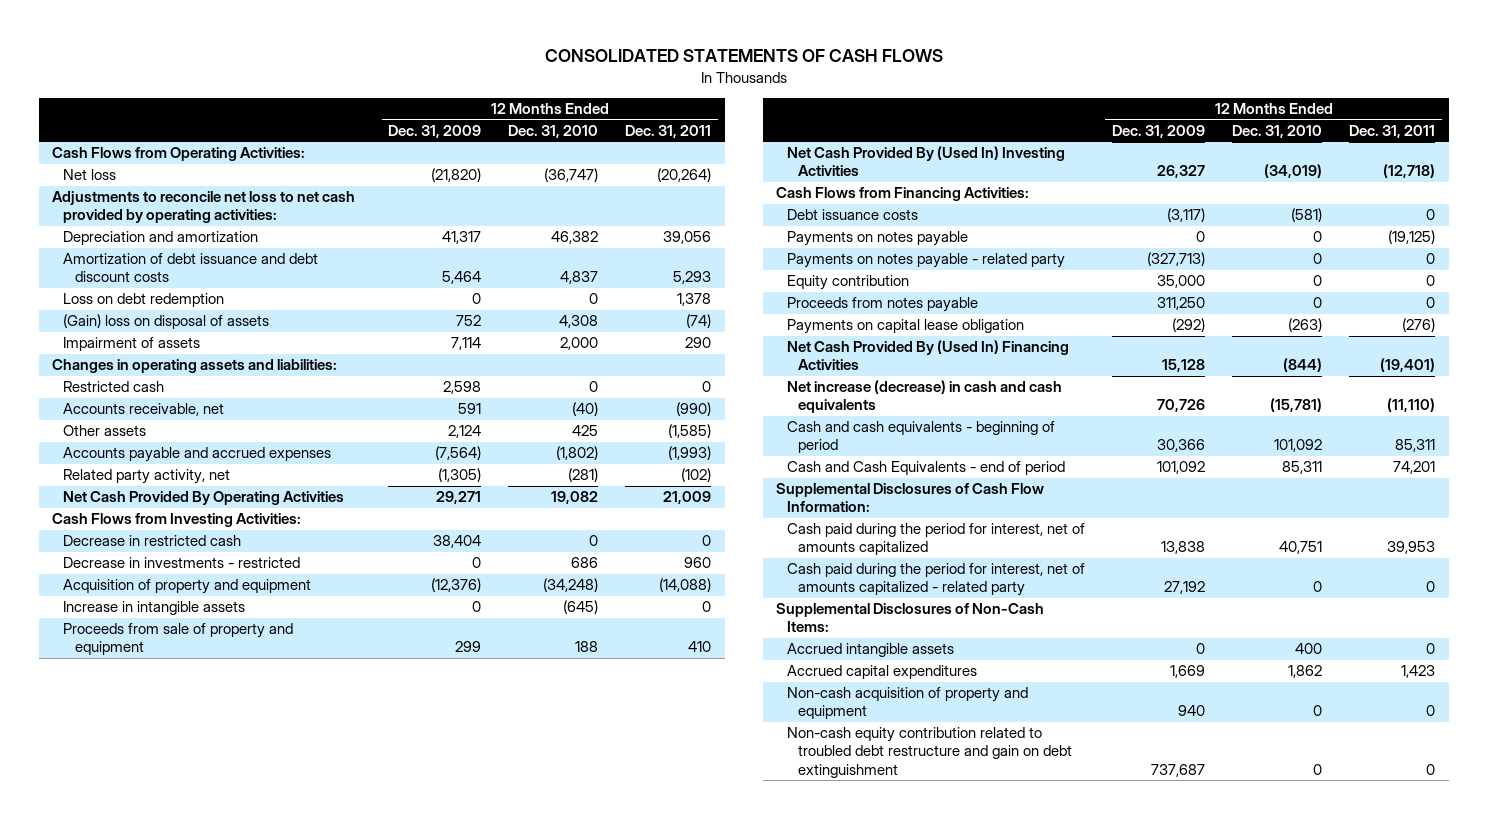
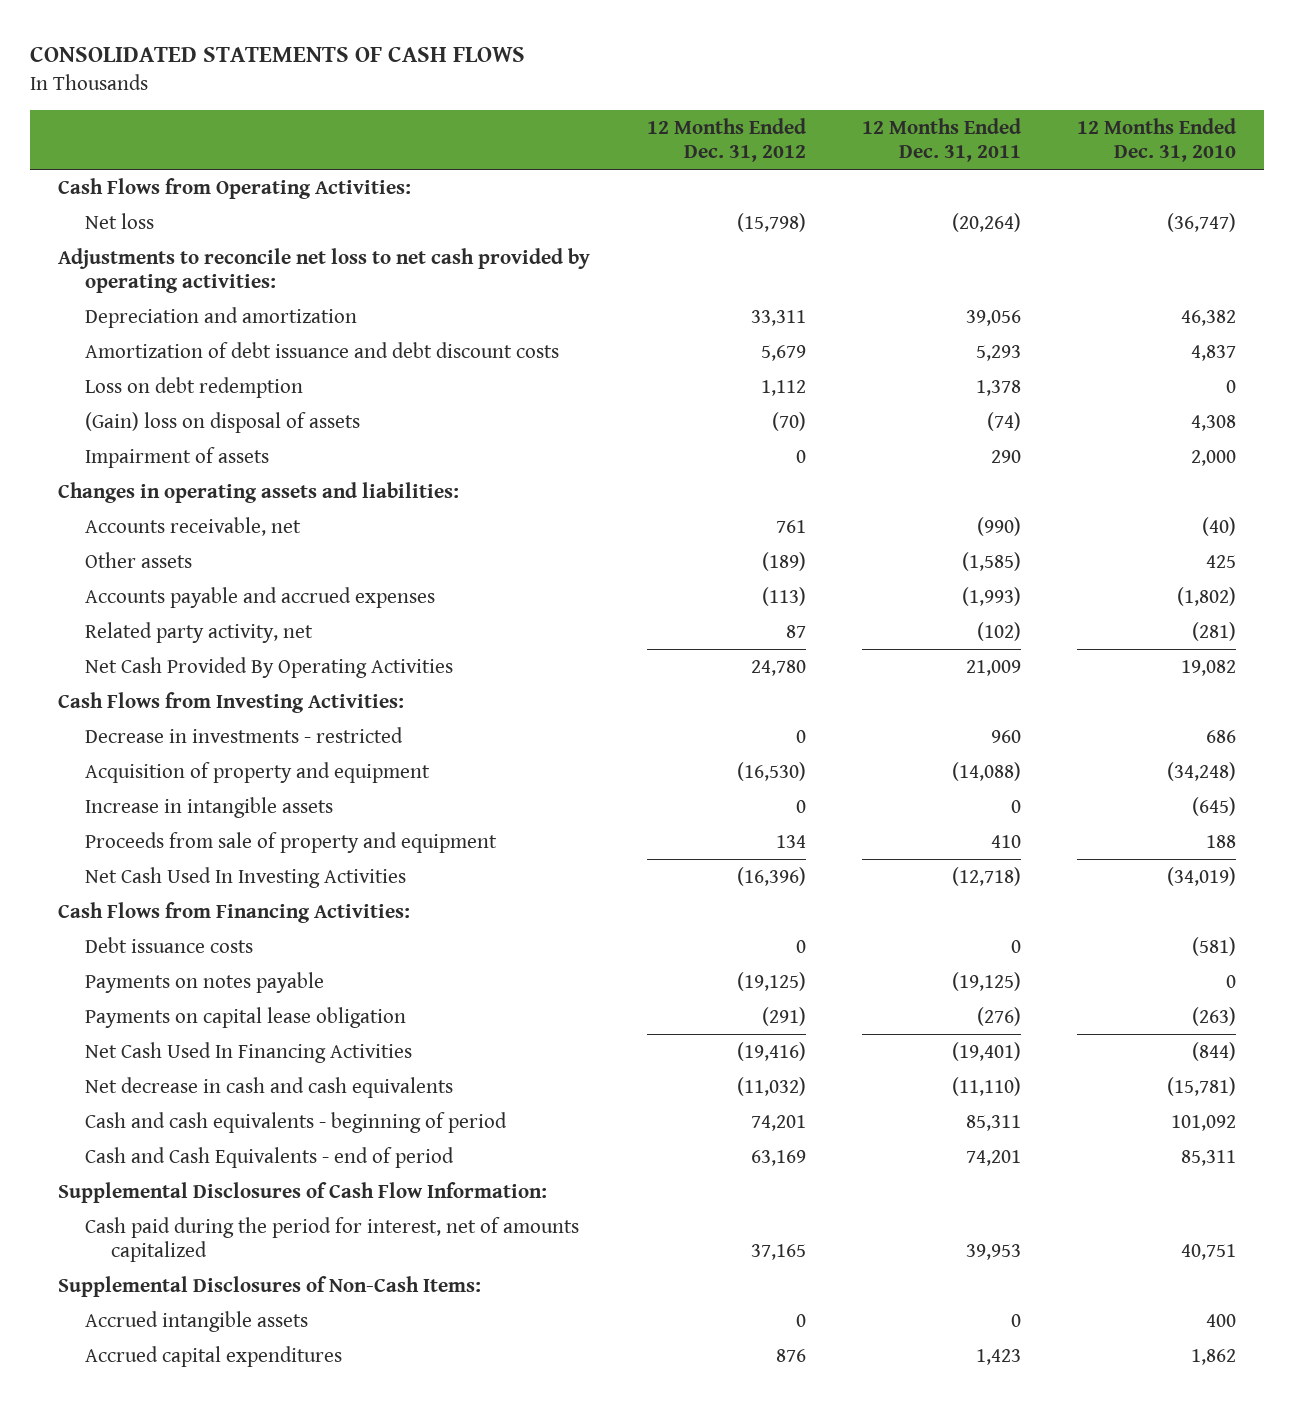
- | 12 Months Ended Dec. 31, 2009 | 12 Months Ended Dec. 31, 2010 | 12 Months Ended Dec. 31, 2011
+ | 12 Months Ended Dec. 31, 2012 | 12 Months Ended Dec. 31, 2011 | 12 Months Ended Dec. 31, 2010
- Restricted cash | 2,598 | 0 | 0
- Decrease in restricted cash | 38,404 | 0 | 0
- Net Cash Provided By (Used In) Investing Activities | 26,327 | (34,019) | (12,718)
+ Net Cash Used In Investing Activities | (16,396) | (12,718) | (34,019)
- Payments on notes payable - related party | (327,713) | 0 | 0
- Equity contribution | 35,000 | 0 | 0
- Proceeds from notes payable | 311,250 | 0 | 0
- Net Cash Provided By (Used In) Financing Activities | 15,128 | (844) | (19,401)
- Net increase (decrease) in cash and cash equivalents | 70,726 | (15,781) | (11,110)
+ Net Cash Used In Financing Activities | (19,416) | (19,401) | (844)
+ Net decrease in cash and cash equivalents | (11,032) | (11,110) | (15,781)
- Cash paid during the period for interest, net of amounts capitalized - related party | 27,192 | 0 | 0
- Non-cash acquisition of property and equipment | 940 | 0 | 0
- Non-cash equity contribution related to troubled debt restructure and gain on debt extinguishment | 737,687 | 0 | 0

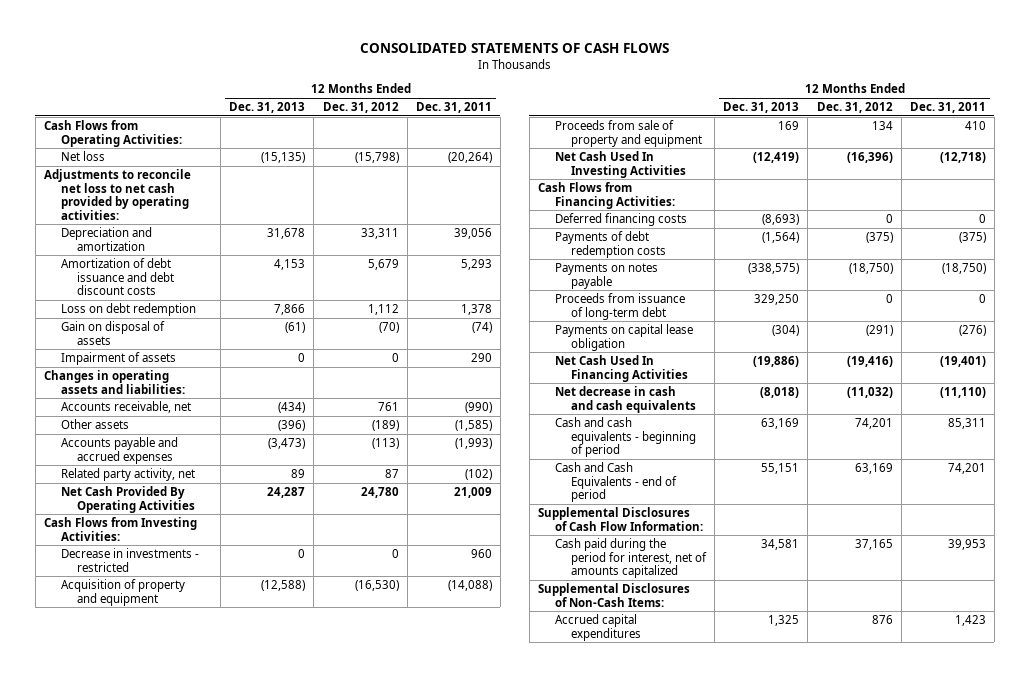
- | 12 Months Ended Dec. 31, 2012 | 12 Months Ended Dec. 31, 2011 | 12 Months Ended Dec. 31, 2010
+ | 12 Months Ended Dec. 31, 2013 | 12 Months Ended Dec. 31, 2012 | 12 Months Ended Dec. 31, 2011
- (Gain) loss on disposal of assets | (70) | (74) | 4,308
+ Gain on disposal of assets | (61) | (70) | (74)
- Increase in intangible assets | 0 | 0 | (645)
- Debt issuance costs | 0 | 0 | (581)
- Payments on notes payable | (19,125) | (19,125) | 0
+ Deferred financing costs | (8,693) | 0 | 0
+ Payments of debt redemption costs | (1,564) | (375) | (375)
+ Payments on notes payable | (338,575) | (18,750) | (18,750)
+ Proceeds from issuance of long-term debt | 329,250 | 0 | 0
- Accrued intangible assets | 0 | 0 | 400

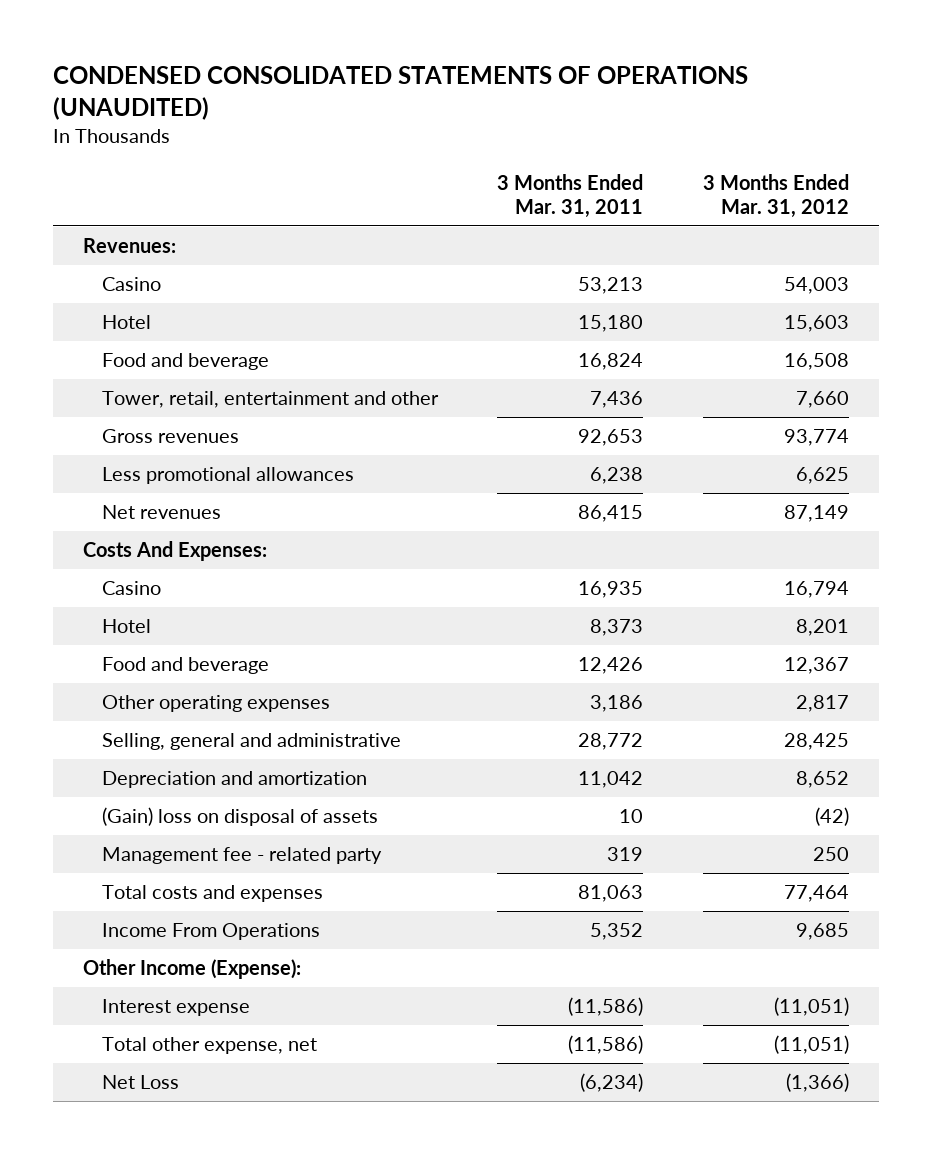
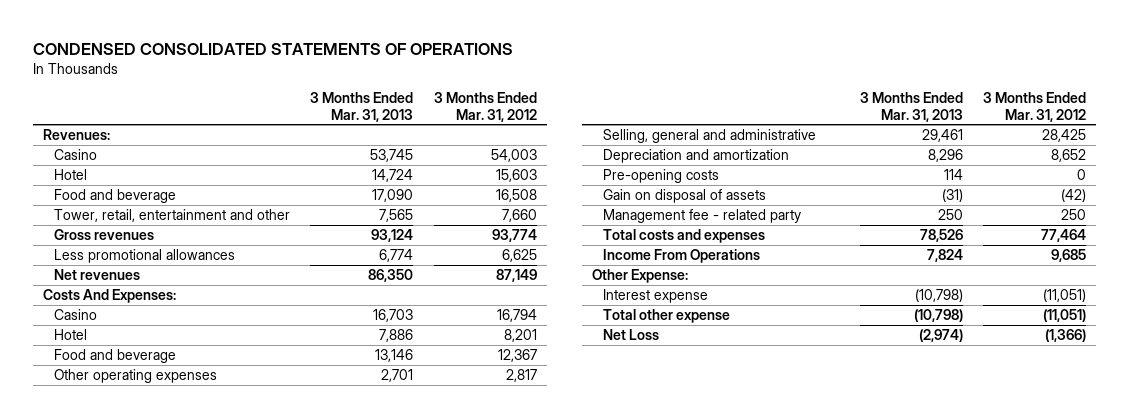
- CONDENSED CONSOLIDATED STATEMENTS OF OPERATIONS (UNAUDITED)
+ CONDENSED CONSOLIDATED STATEMENTS OF OPERATIONS
- | 3 Months Ended Mar. 31, 2011 | 3 Months Ended Mar. 31, 2012
+ | 3 Months Ended Mar. 31, 2013 | 3 Months Ended Mar. 31, 2012
- (Gain) loss on disposal of assets | 10 | (42)
+ Pre-opening costs | 114 | 0
+ Gain on disposal of assets | (31) | (42)
- Other Income (Expense):
+ Other Expense:
- Total other expense, net | (11,586) | (11,051)
+ Total other expense | (10,798) | (11,051)

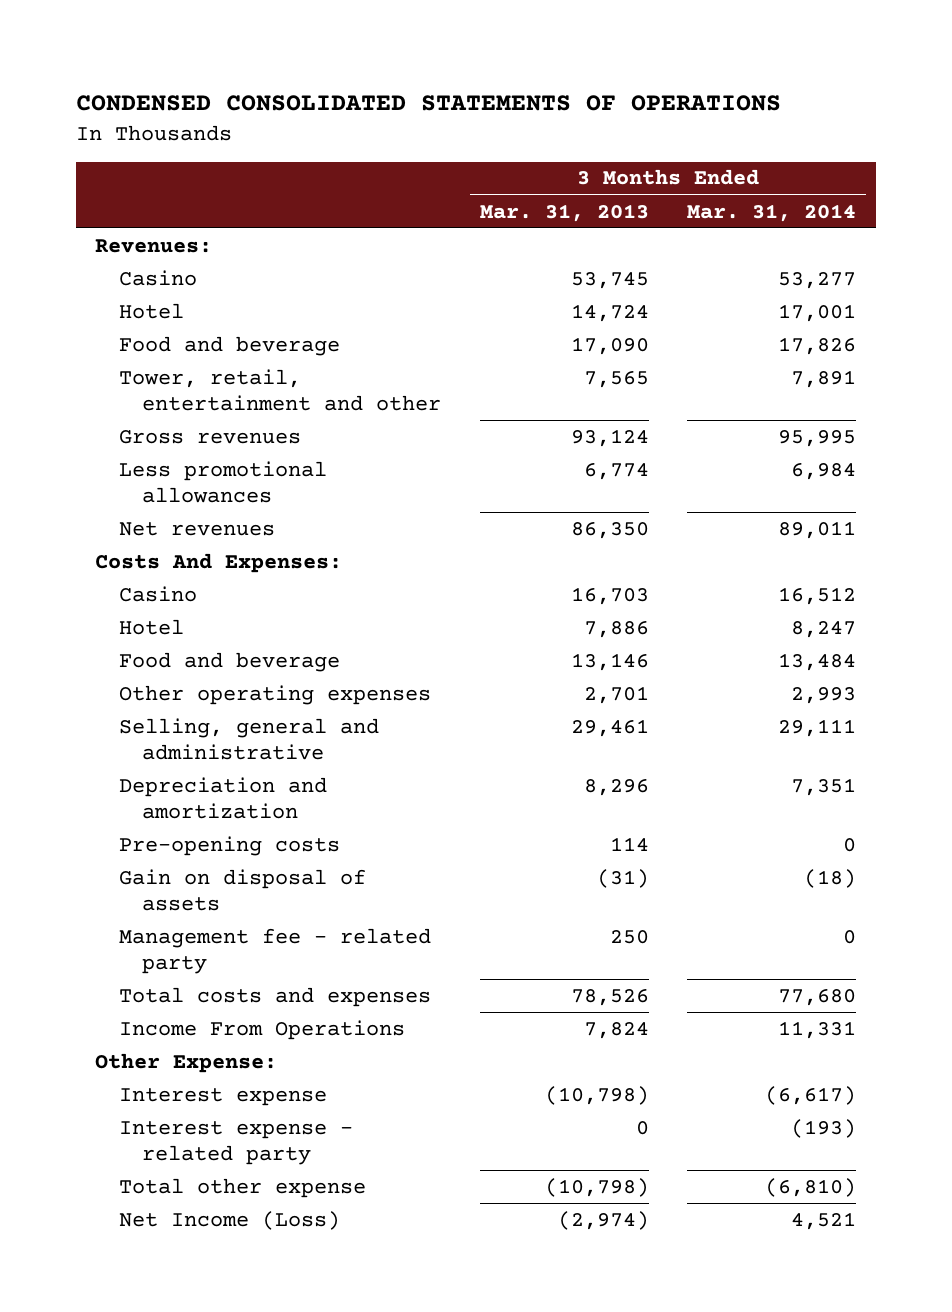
- | 3 Months Ended Mar. 31, 2013 | 3 Months Ended Mar. 31, 2012
+ | 3 Months Ended Mar. 31, 2013 | 3 Months Ended Mar. 31, 2014
+ Interest expense - related party | 0 | (193)
- Net Loss | (2,974) | (1,366)
+ Net Income (Loss) | (2,974) | 4,521

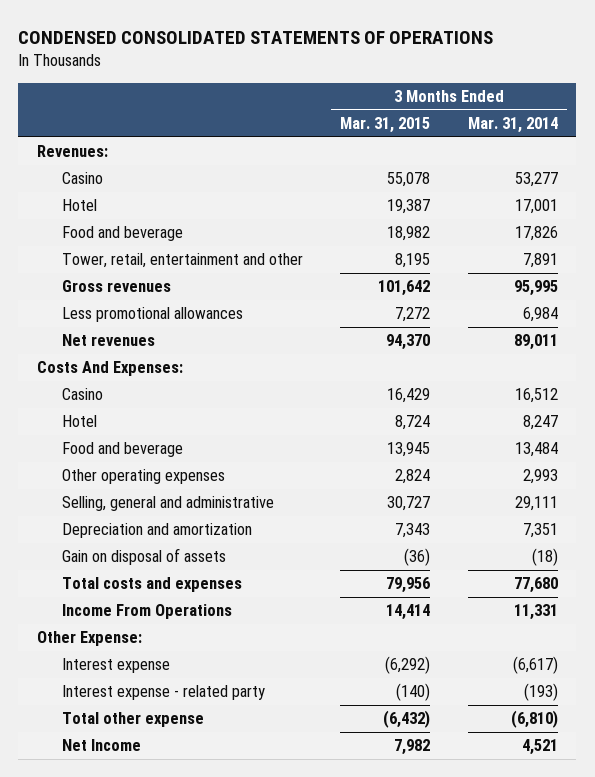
- | 3 Months Ended Mar. 31, 2013 | 3 Months Ended Mar. 31, 2014
+ | 3 Months Ended Mar. 31, 2015 | 3 Months Ended Mar. 31, 2014
- Pre-opening costs | 114 | 0
- Management fee - related party | 250 | 0
- Net Income (Loss) | (2,974) | 4,521
+ Net Income | 7,982 | 4,521

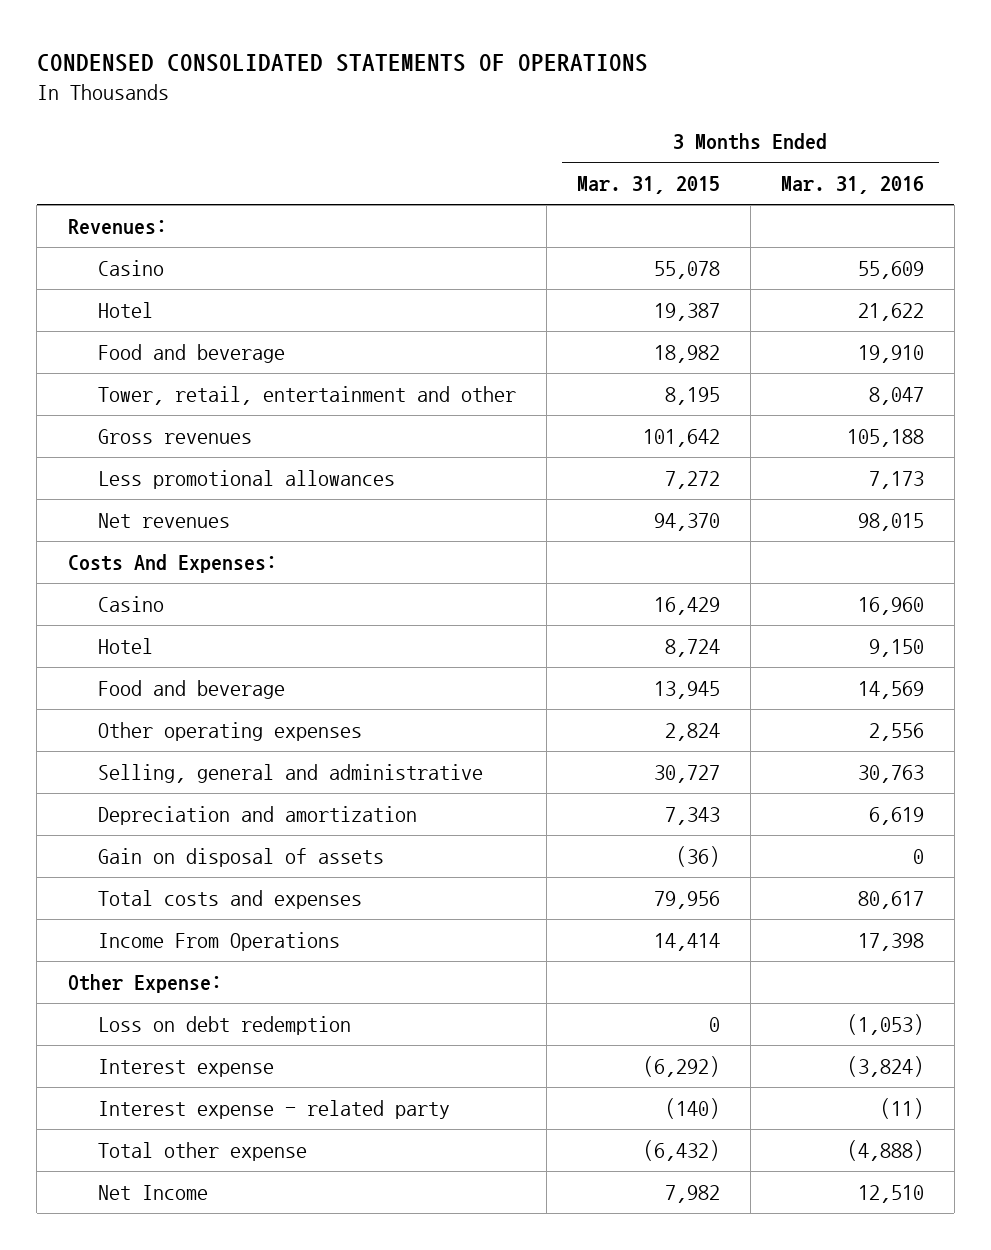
- | 3 Months Ended Mar. 31, 2015 | 3 Months Ended Mar. 31, 2014
+ | 3 Months Ended Mar. 31, 2015 | 3 Months Ended Mar. 31, 2016
+ Loss on debt redemption | 0 | (1,053)

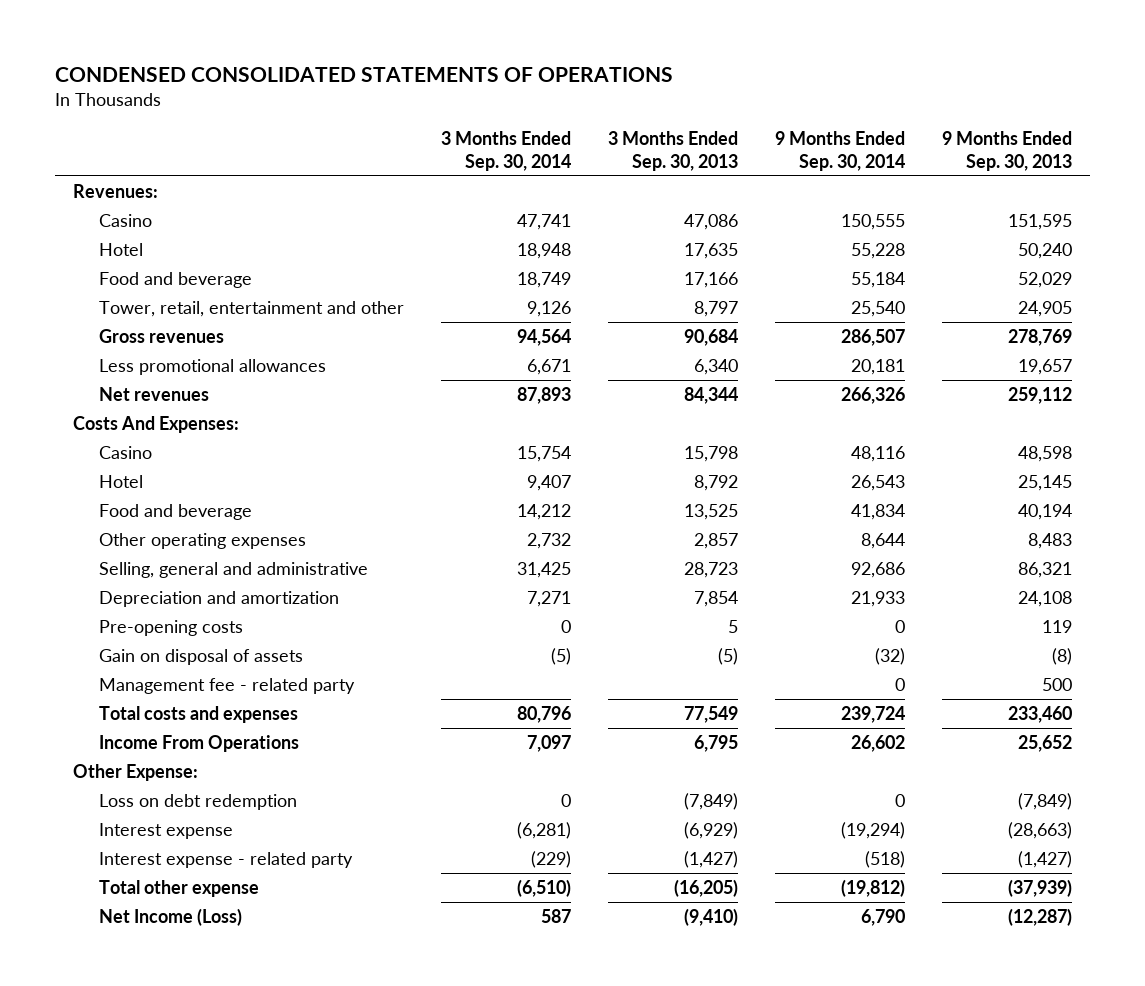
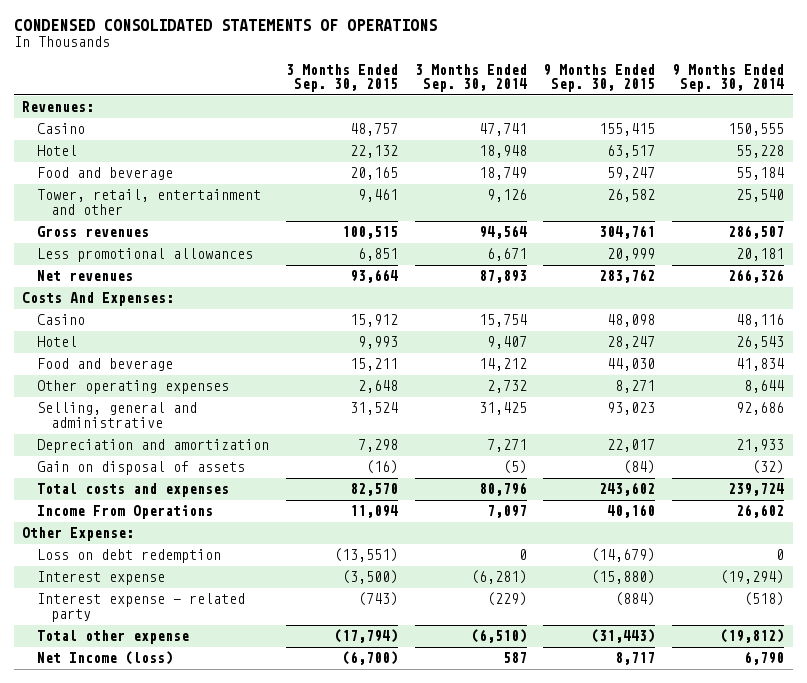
- | 3 Months Ended Sep. 30, 2014 | 3 Months Ended Sep. 30, 2013 | 9 Months Ended Sep. 30, 2014 | 9 Months Ended Sep. 30, 2013
+ | 3 Months Ended Sep. 30, 2015 | 3 Months Ended Sep. 30, 2014 | 9 Months Ended Sep. 30, 2015 | 9 Months Ended Sep. 30, 2014
- Pre-opening costs | 0 | 5 | 0 | 119
- Management fee - related party | | | 0 | 500
- Net Income (Loss) | 587 | (9,410) | 6,790 | (12,287)
+ Net Income (loss) | (6,700) | 587 | 8,717 | 6,790

